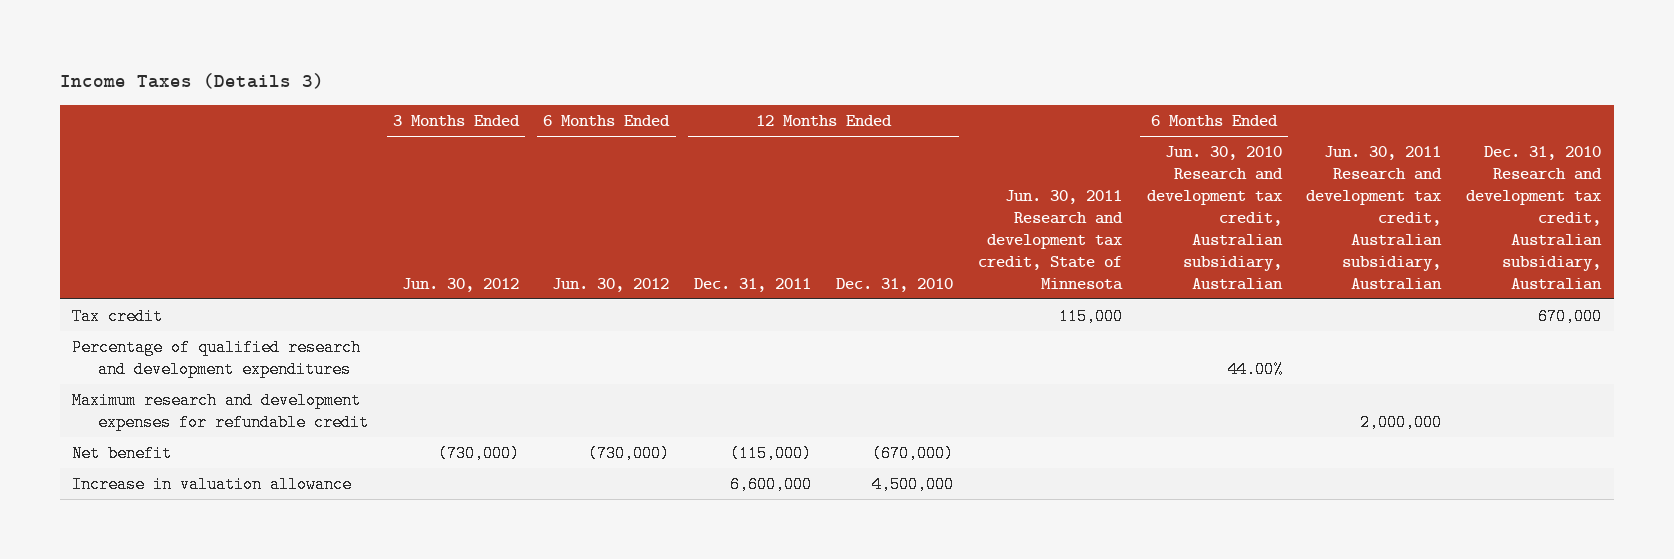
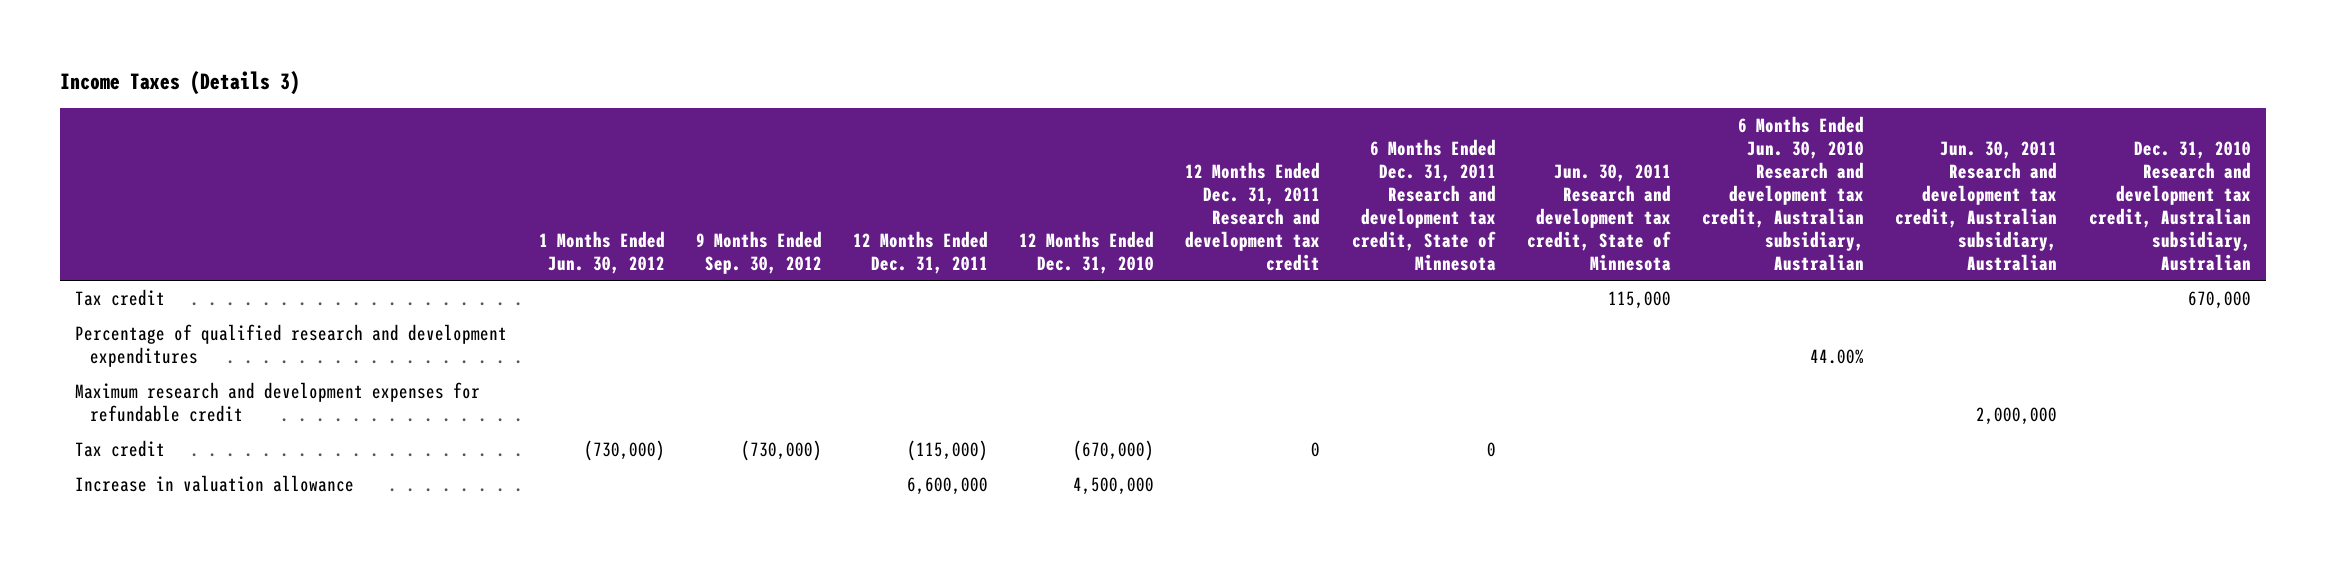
- | 3 Months Ended Jun. 30, 2012 | 6 Months Ended Jun. 30, 2012 | 12 Months Ended Dec. 31, 2011 | 12 Months Ended Dec. 31, 2010 | Jun. 30, 2011 Research and development tax credit, State of Minnesota | 6 Months Ended Jun. 30, 2010 Research and development tax credit, Australian subsidiary, Australian | Jun. 30, 2011 Research and development tax credit, Australian subsidiary, Australian | Dec. 31, 2010 Research and development tax credit, Australian subsidiary, Australian
+ | 1 Months Ended Jun. 30, 2012 | 9 Months Ended Sep. 30, 2012 | 12 Months Ended Dec. 31, 2011 | 12 Months Ended Dec. 31, 2010 | 12 Months Ended Dec. 31, 2011 Research and development tax credit | 6 Months Ended Dec. 31, 2011 Research and development tax credit, State of Minnesota | Jun. 30, 2011 Research and development tax credit, State of Minnesota | 6 Months Ended Jun. 30, 2010 Research and development tax credit, Australian subsidiary, Australian | Jun. 30, 2011 Research and development tax credit, Australian subsidiary, Australian | Dec. 31, 2010 Research and development tax credit, Australian subsidiary, Australian
- Net benefit | (730,000) | (730,000) | (115,000) | (670,000) | | | |
+ Tax credit | (730,000) | (730,000) | (115,000) | (670,000) | 0 | 0 | | | |

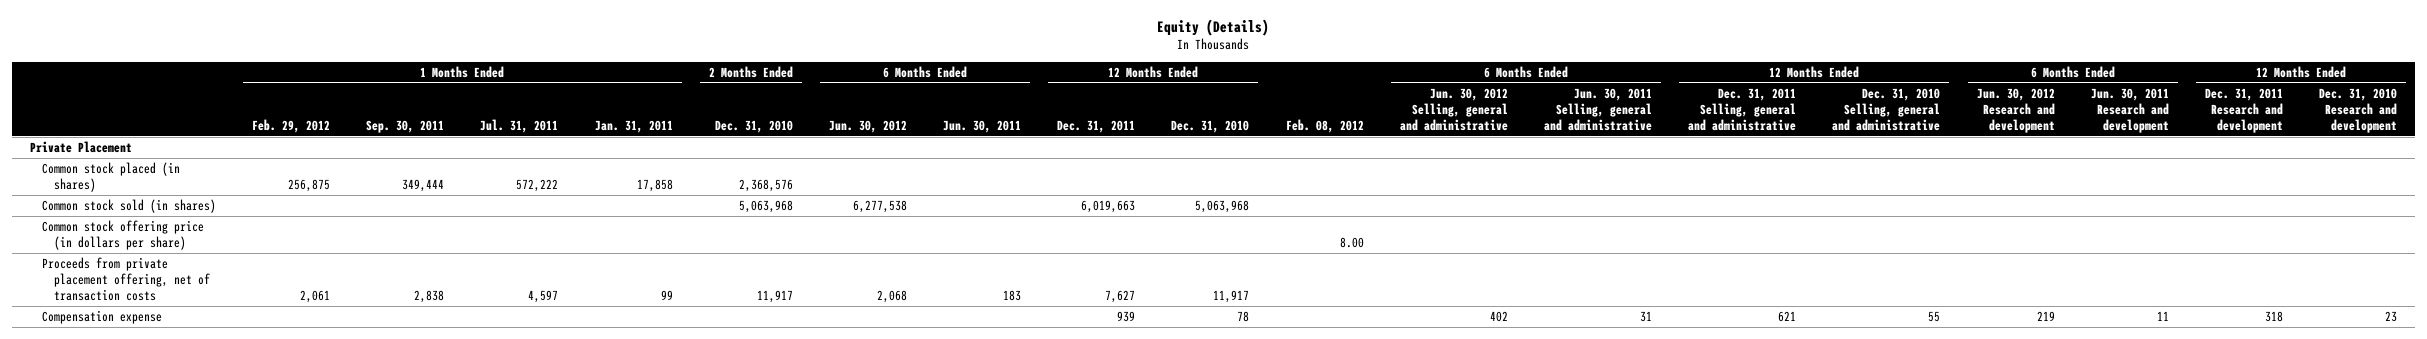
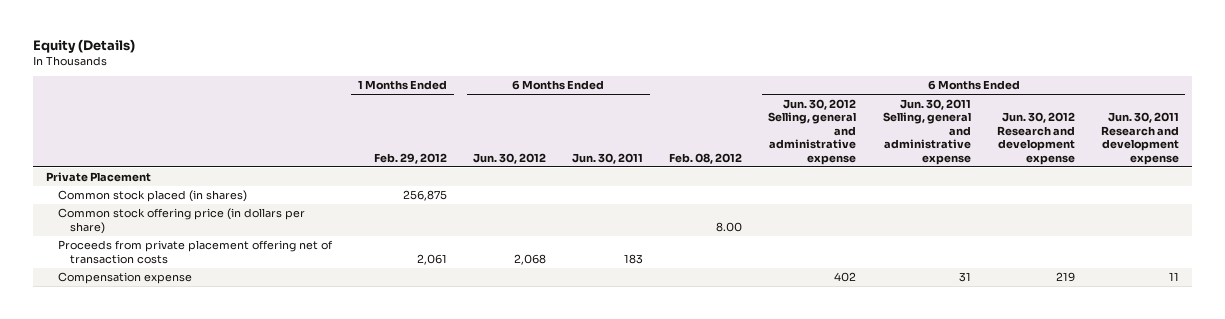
- | 1 Months Ended Feb. 29, 2012 | 1 Months Ended Sep. 30, 2011 | 1 Months Ended Jul. 31, 2011 | 1 Months Ended Jan. 31, 2011 | 2 Months Ended Dec. 31, 2010 | 6 Months Ended Jun. 30, 2012 | 6 Months Ended Jun. 30, 2011 | 12 Months Ended Dec. 31, 2011 | 12 Months Ended Dec. 31, 2010 | Feb. 08, 2012 | 6 Months Ended Jun. 30, 2012 Selling, general and administrative | 6 Months Ended Jun. 30, 2011 Selling, general and administrative | 12 Months Ended Dec. 31, 2011 Selling, general and administrative | 12 Months Ended Dec. 31, 2010 Selling, general and administrative | 6 Months Ended Jun. 30, 2012 Research and development | 6 Months Ended Jun. 30, 2011 Research and development | 12 Months Ended Dec. 31, 2011 Research and development | 12 Months Ended Dec. 31, 2010 Research and development
+ | 1 Months Ended Feb. 29, 2012 | 6 Months Ended Jun. 30, 2012 | 6 Months Ended Jun. 30, 2011 | Feb. 08, 2012 | 6 Months Ended Jun. 30, 2012 Selling, general and administrative expense | 6 Months Ended Jun. 30, 2011 Selling, general and administrative expense | 6 Months Ended Jun. 30, 2012 Research and development expense | 6 Months Ended Jun. 30, 2011 Research and development expense
- Common stock sold (in shares) | | | | | 5,063,968 | 6,277,538 | | 6,019,663 | 5,063,968 | | | | | | | | |
- Proceeds from private placement offering, net of transaction costs | 2,061 | 2,838 | 4,597 | 99 | 11,917 | 2,068 | 183 | 7,627 | 11,917 | | | | | | | | |
+ Proceeds from private placement offering net of transaction costs | 2,061 | 2,068 | 183 | | | | |

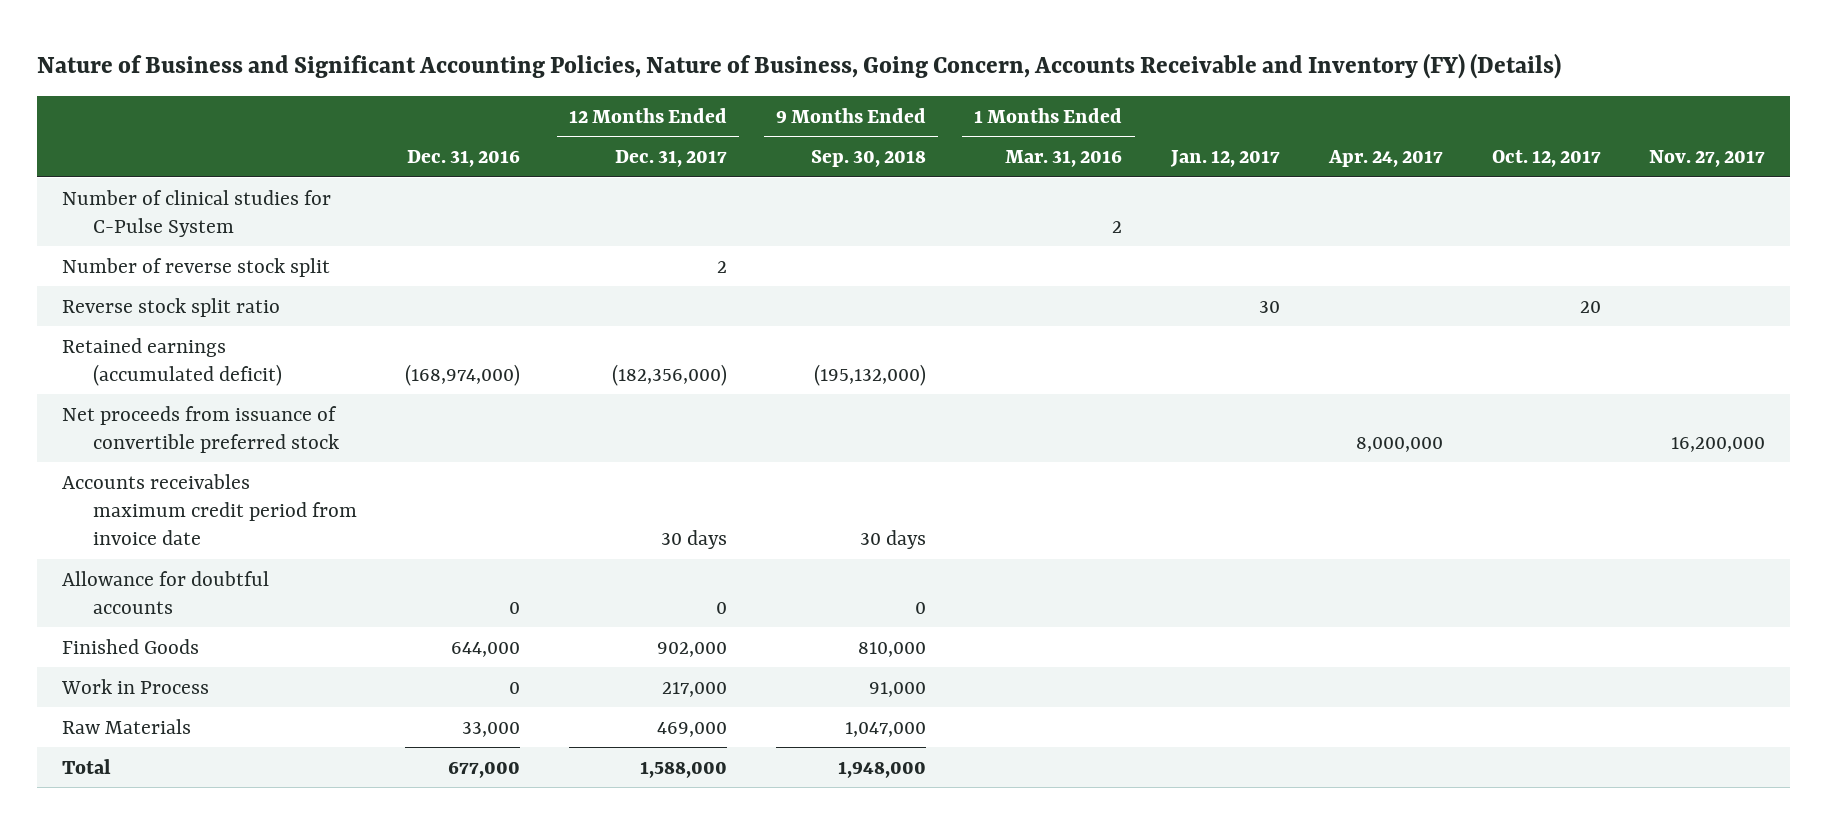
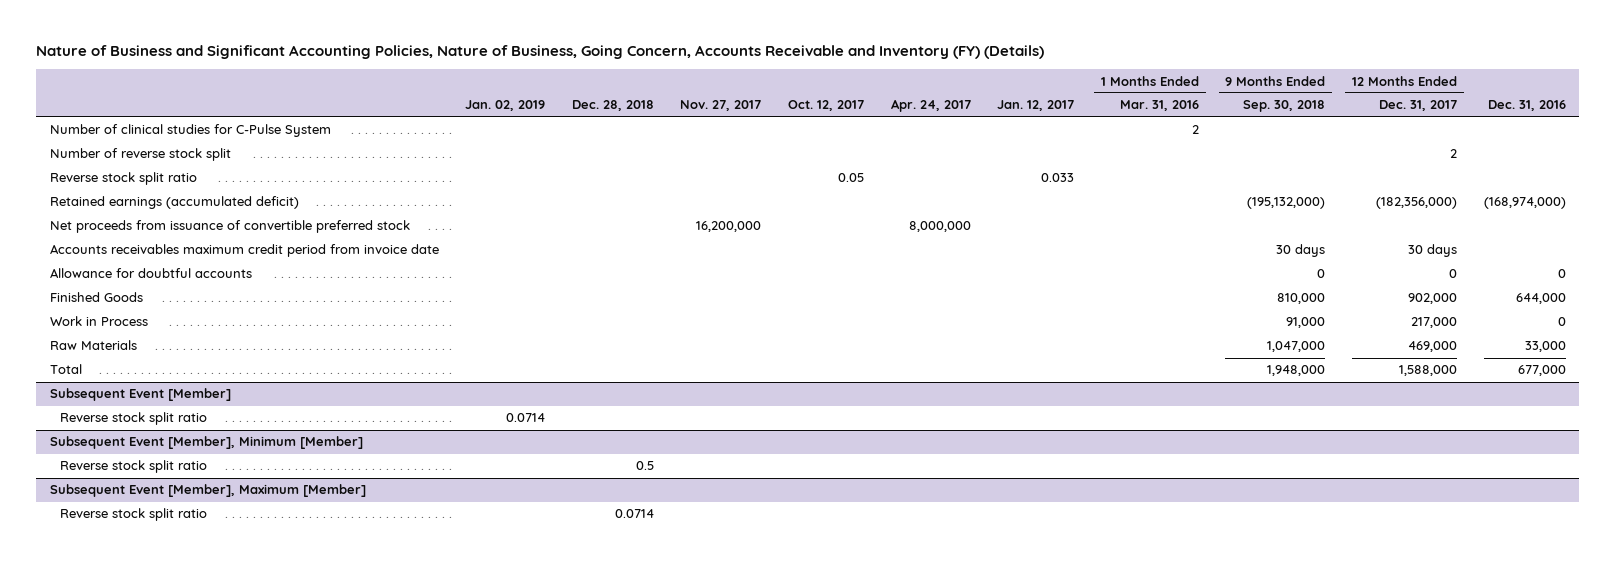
- | Dec. 31, 2016 | 12 Months Ended Dec. 31, 2017 | 9 Months Ended Sep. 30, 2018 | 1 Months Ended Mar. 31, 2016 | Jan. 12, 2017 | Apr. 24, 2017 | Oct. 12, 2017 | Nov. 27, 2017
+ | Jan. 02, 2019 | Dec. 28, 2018 | Nov. 27, 2017 | Oct. 12, 2017 | Apr. 24, 2017 | Jan. 12, 2017 | 1 Months Ended Mar. 31, 2016 | 9 Months Ended Sep. 30, 2018 | 12 Months Ended Dec. 31, 2017 | Dec. 31, 2016
- Reverse stock split ratio | | | | | 30 | | 20 |
+ Reverse stock split ratio | | | | 0.05 | | 0.033 | | | |
+ Subsequent Event [Member]
+ Reverse stock split ratio | 0.0714 | | | | | | | | |
+ Subsequent Event [Member], Minimum [Member]
+ Reverse stock split ratio | | 0.5 | | | | | | | |
+ Subsequent Event [Member], Maximum [Member]
+ Reverse stock split ratio | | 0.0714 | | | | | | | |

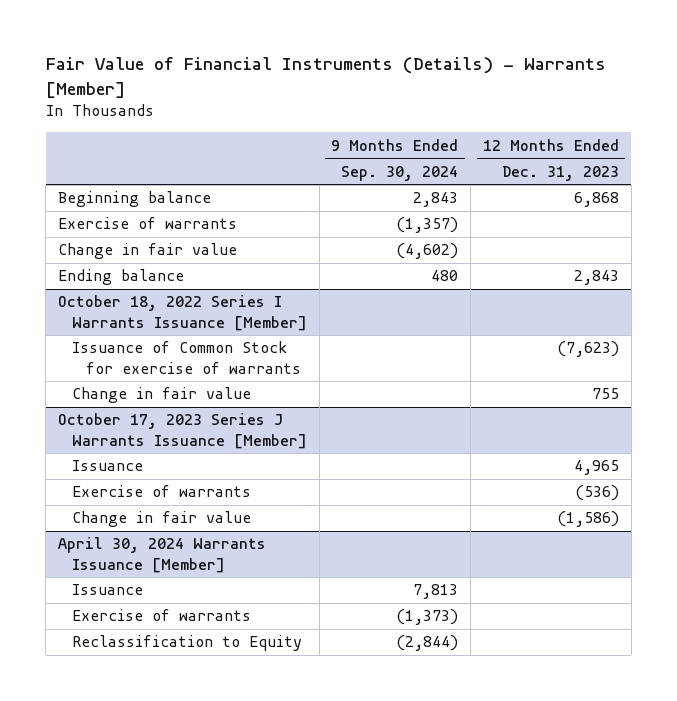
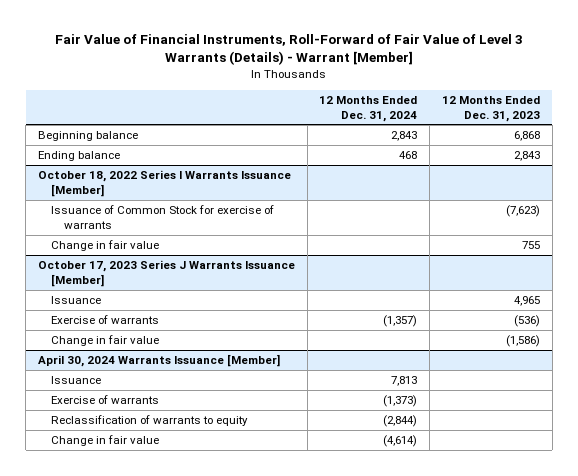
- Fair Value of Financial Instruments (Details) - Warrants [Member]
+ Fair Value of Financial Instruments, Roll-Forward of Fair Value of Level 3 Warrants (Details) - Warrant [Member]
- | 9 Months Ended Sep. 30, 2024 | 12 Months Ended Dec. 31, 2023
+ | 12 Months Ended Dec. 31, 2024 | 12 Months Ended Dec. 31, 2023
- Exercise of warrants | (1,357) |
- Change in fair value | (4,602) |
@ April 30, 2024 Warrants Issuance [Member]
- Reclassification to Equity | (2,844) |
+ Reclassification of warrants to equity | (2,844) |
+ Change in fair value | (4,614) |

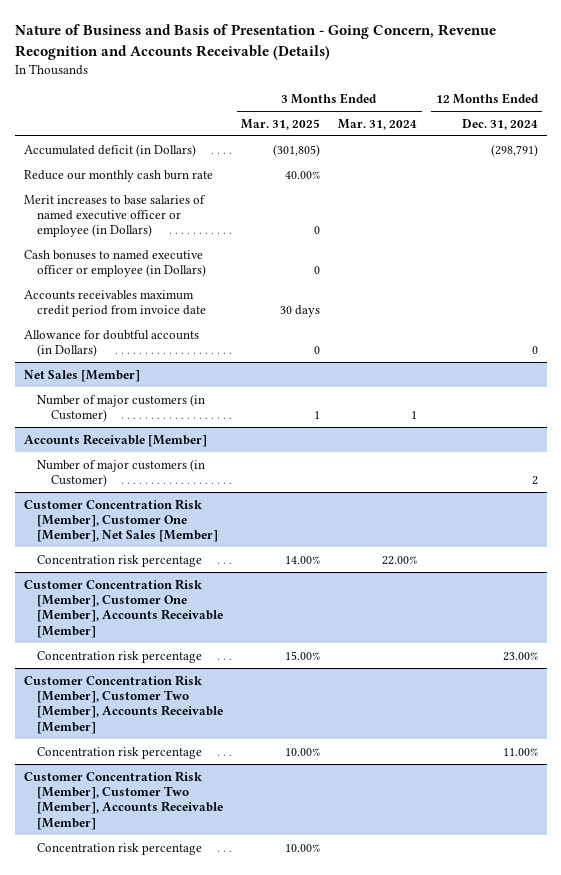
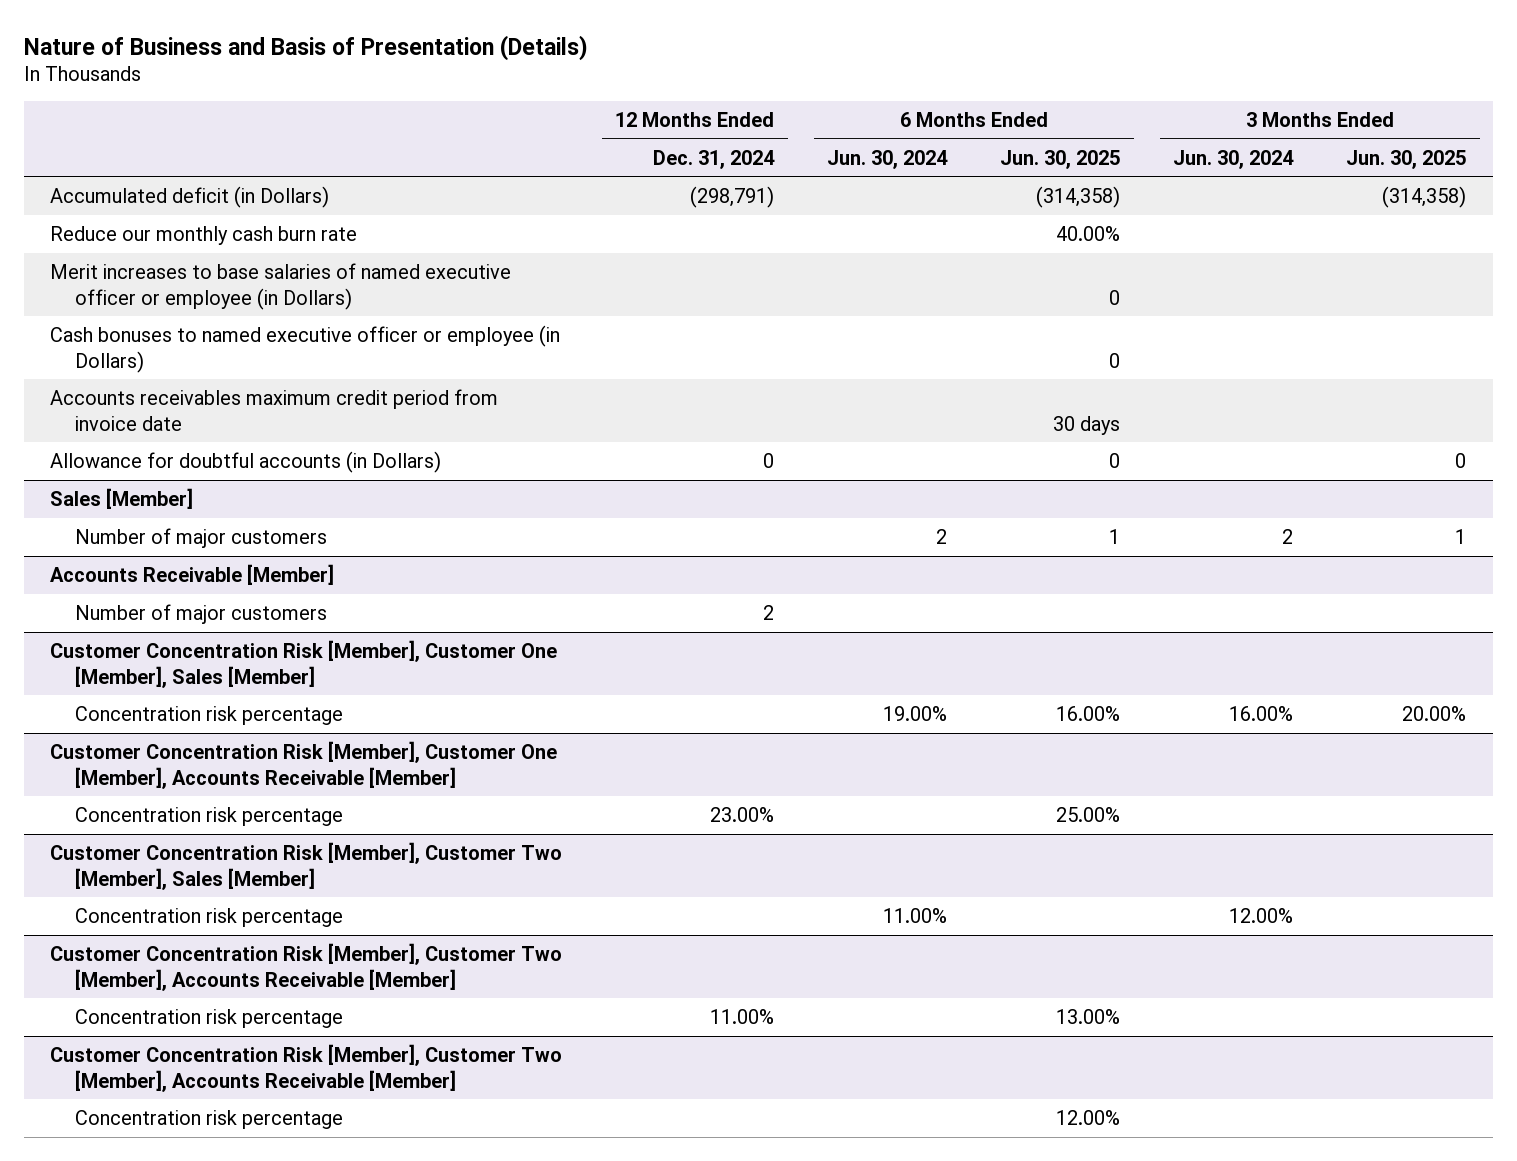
- Nature of Business and Basis of Presentation - Going Concern, Revenue Recognition and Accounts Receivable (Details)
+ Nature of Business and Basis of Presentation (Details)
- | 3 Months Ended Mar. 31, 2025 | 3 Months Ended Mar. 31, 2024 | 12 Months Ended Dec. 31, 2024
+ | 12 Months Ended Dec. 31, 2024 | 6 Months Ended Jun. 30, 2024 | 6 Months Ended Jun. 30, 2025 | 3 Months Ended Jun. 30, 2024 | 3 Months Ended Jun. 30, 2025
- Net Sales [Member]
- Number of major customers (in Customer) | 1 | 1 |
+ Sales [Member]
+ Number of major customers | | 2 | 1 | 2 | 1
@ Accounts Receivable [Member]
- Number of major customers (in Customer) | | | 2
- Customer Concentration Risk [Member], Customer One [Member], Net Sales [Member]
@ Accounts Receivable [Member]
+ Number of major customers | 2 | | | |
+ Customer Concentration Risk [Member], Customer One [Member], Sales [Member]
+ Customer Concentration Risk [Member], Customer Two [Member], Sales [Member]
+ Concentration risk percentage | | 11.00% | | 12.00% |

